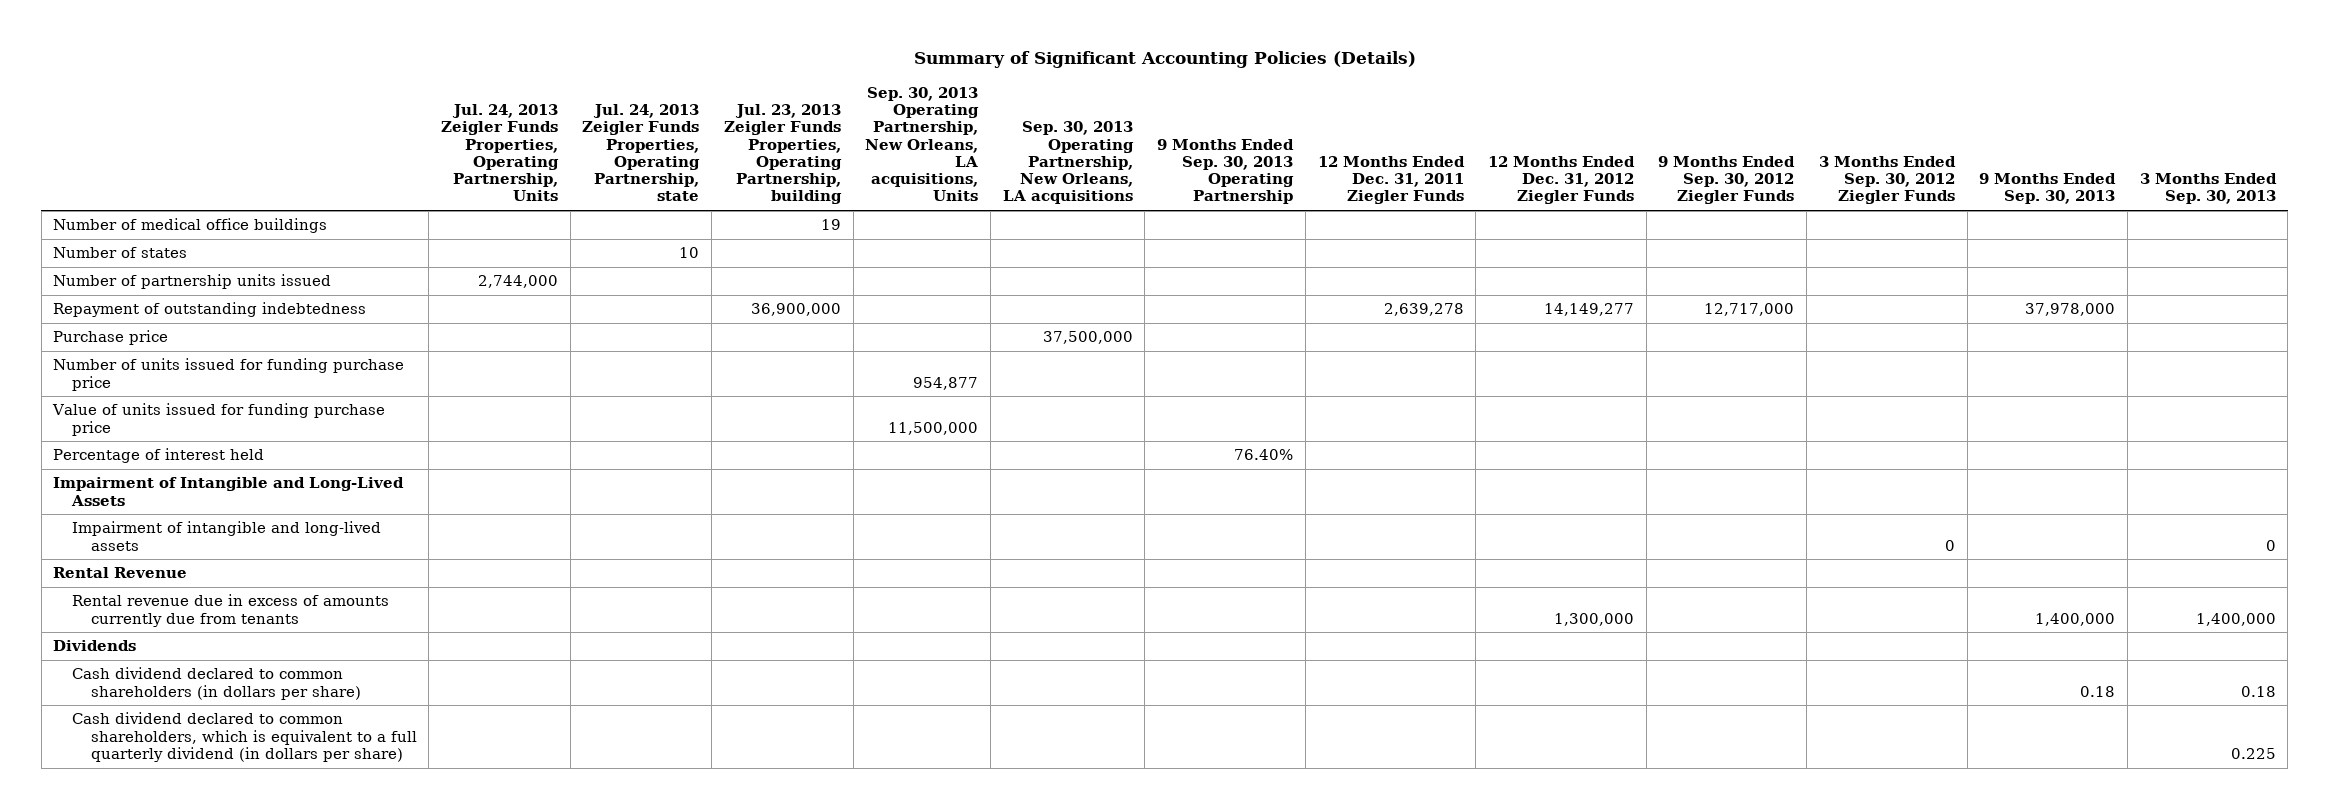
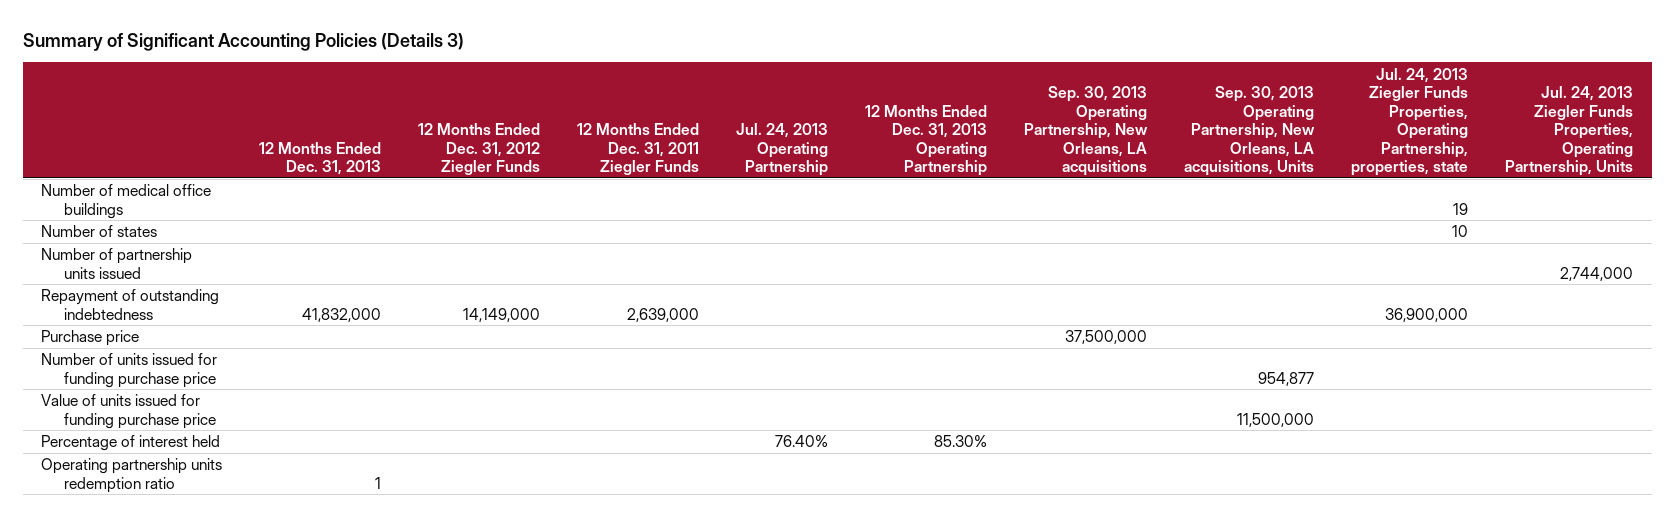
- Summary of Significant Accounting Policies (Details)
+ Summary of Significant Accounting Policies (Details 3)
- | Jul. 24, 2013 Zeigler Funds Properties, Operating Partnership, Units | Jul. 24, 2013 Zeigler Funds Properties, Operating Partnership, state | Jul. 23, 2013 Zeigler Funds Properties, Operating Partnership, building | Sep. 30, 2013 Operating Partnership, New Orleans, LA acquisitions, Units | Sep. 30, 2013 Operating Partnership, New Orleans, LA acquisitions | 9 Months Ended Sep. 30, 2013 Operating Partnership | 12 Months Ended Dec. 31, 2011 Ziegler Funds | 12 Months Ended Dec. 31, 2012 Ziegler Funds | 9 Months Ended Sep. 30, 2012 Ziegler Funds | 3 Months Ended Sep. 30, 2012 Ziegler Funds | 9 Months Ended Sep. 30, 2013 | 3 Months Ended Sep. 30, 2013
+ | 12 Months Ended Dec. 31, 2013 | 12 Months Ended Dec. 31, 2012 Ziegler Funds | 12 Months Ended Dec. 31, 2011 Ziegler Funds | Jul. 24, 2013 Operating Partnership | 12 Months Ended Dec. 31, 2013 Operating Partnership | Sep. 30, 2013 Operating Partnership, New Orleans, LA acquisitions | Sep. 30, 2013 Operating Partnership, New Orleans, LA acquisitions, Units | Jul. 24, 2013 Ziegler Funds Properties, Operating Partnership, properties, state | Jul. 24, 2013 Ziegler Funds Properties, Operating Partnership, Units
- Repayment of outstanding indebtedness | | | 36,900,000 | | | | 2,639,278 | 14,149,277 | 12,717,000 | | 37,978,000 |
+ Repayment of outstanding indebtedness | 41,832,000 | 14,149,000 | 2,639,000 | | | | | 36,900,000 |
- Impairment of Intangible and Long-Lived Assets
- Impairment of intangible and long-lived assets | | | | | | | | | | 0 | | 0
- Rental Revenue
- Rental revenue due in excess of amounts currently due from tenants | | | | | | | | 1,300,000 | | | 1,400,000 | 1,400,000
- Dividends
- Cash dividend declared to common shareholders (in dollars per share) | | | | | | | | | | | 0.18 | 0.18
- Cash dividend declared to common shareholders, which is equivalent to a full quarterly dividend (in dollars per share) | | | | | | | | | | | | 0.225
+ Operating partnership units redemption ratio | 1 | | | | | | | |

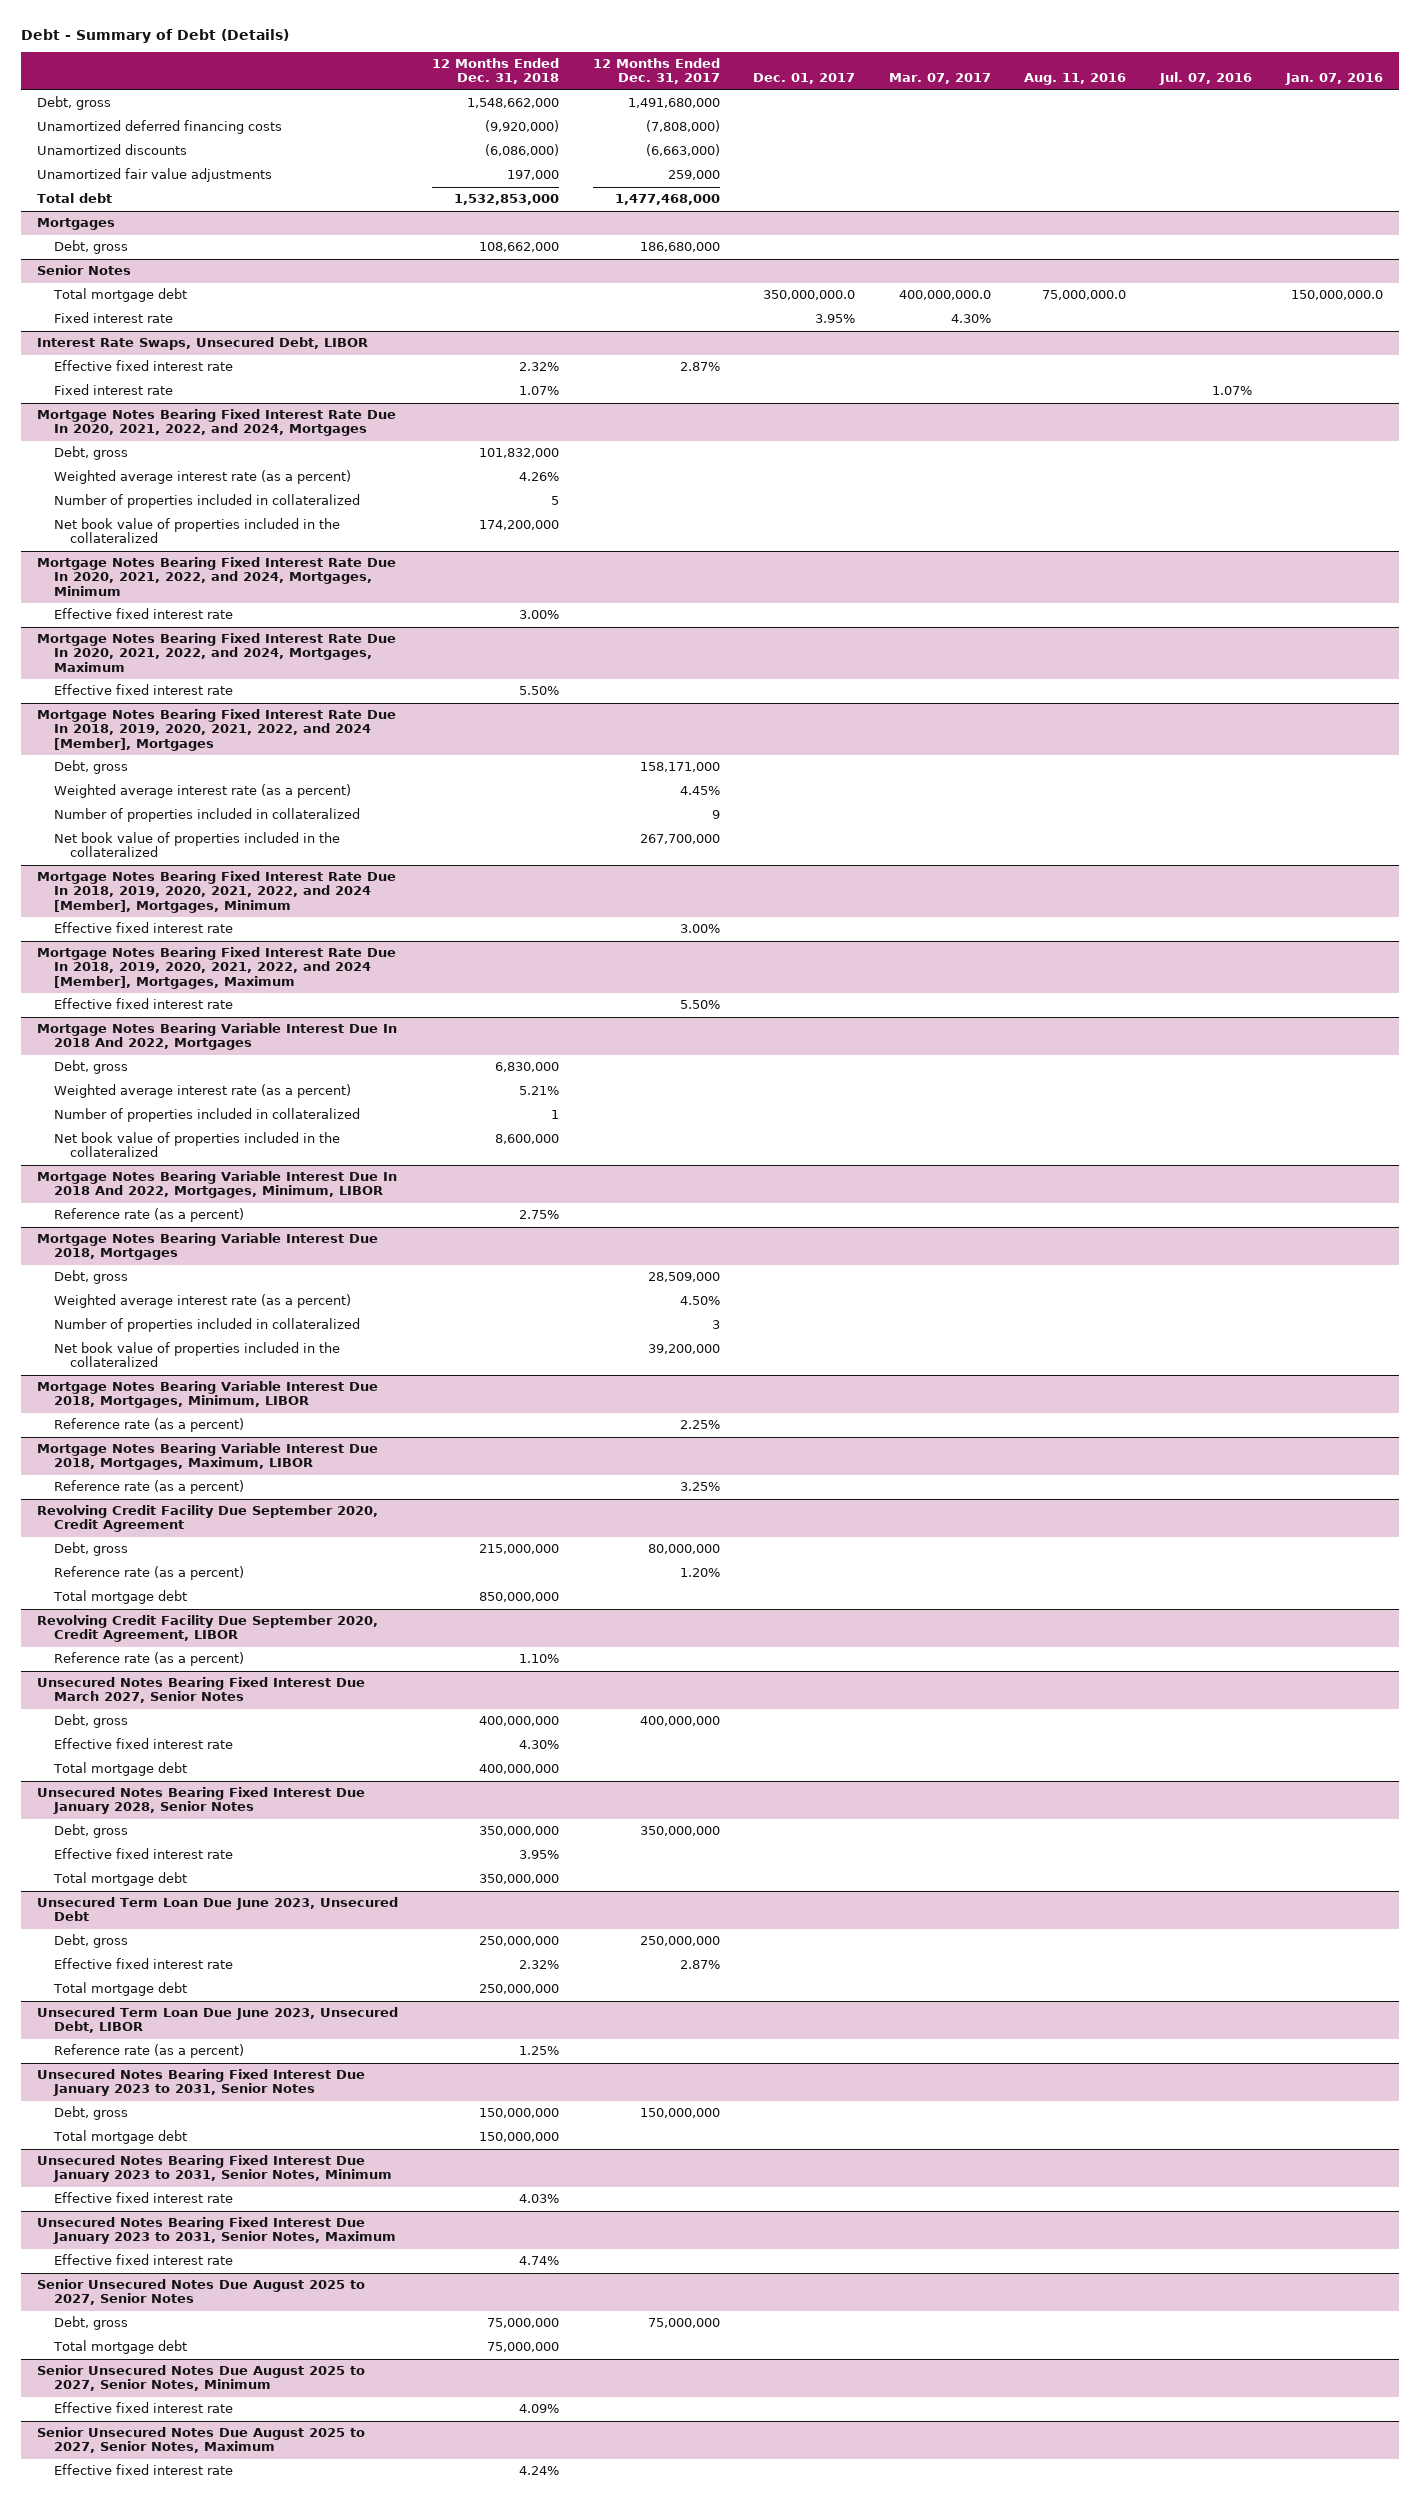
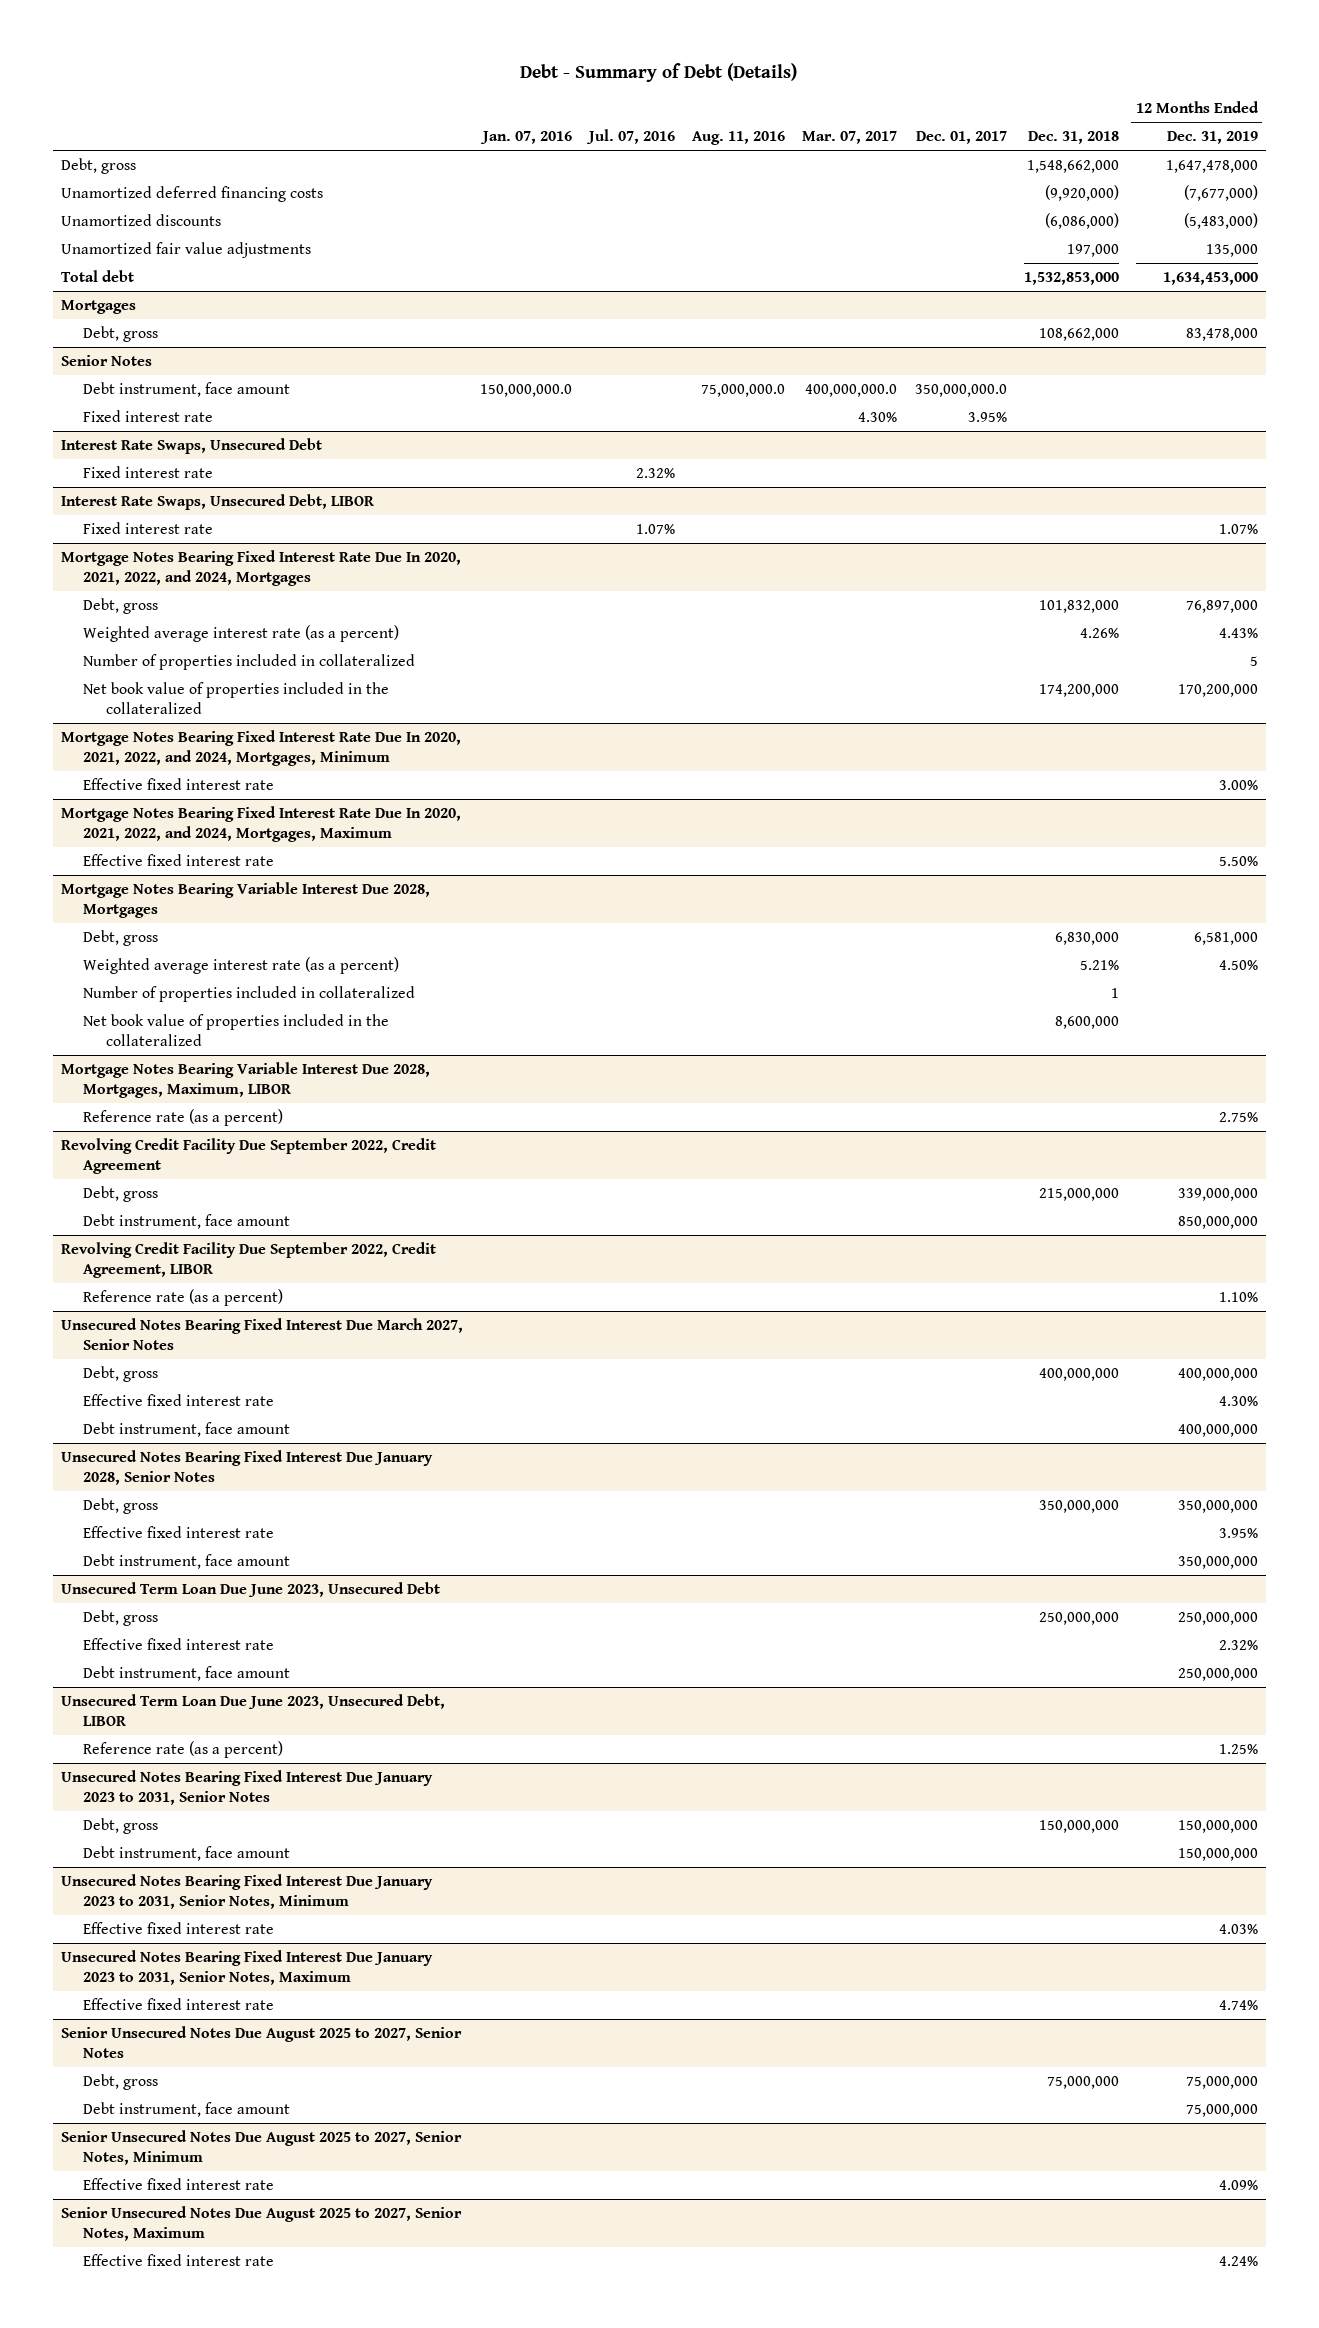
- | 12 Months Ended Dec. 31, 2018 | 12 Months Ended Dec. 31, 2017 | Dec. 01, 2017 | Mar. 07, 2017 | Aug. 11, 2016 | Jul. 07, 2016 | Jan. 07, 2016
+ | Jan. 07, 2016 | Jul. 07, 2016 | Aug. 11, 2016 | Mar. 07, 2017 | Dec. 01, 2017 | Dec. 31, 2018 | 12 Months Ended Dec. 31, 2019
@ Senior Notes
- Total mortgage debt | | | 350,000,000.0 | 400,000,000.0 | 75,000,000.0 | | 150,000,000.0
+ Debt instrument, face amount | 150,000,000.0 | | 75,000,000.0 | 400,000,000.0 | 350,000,000.0 | |
+ Interest Rate Swaps, Unsecured Debt
+ Fixed interest rate | | 2.32% | | | | |
@ Interest Rate Swaps, Unsecured Debt, LIBOR
- Effective fixed interest rate | 2.32% | 2.87% | | | | |
- Mortgage Notes Bearing Fixed Interest Rate Due In 2018, 2019, 2020, 2021, 2022, and 2024 [Member], Mortgages
- Debt, gross | | 158,171,000 | | | | |
- Weighted average interest rate (as a percent) | | 4.45% | | | | |
- Number of properties included in collateralized | | 9 | | | | |
- Net book value of properties included in the collateralized | | 267,700,000 | | | | |
- Mortgage Notes Bearing Fixed Interest Rate Due In 2018, 2019, 2020, 2021, 2022, and 2024 [Member], Mortgages, Minimum
- Effective fixed interest rate | | 3.00% | | | | |
- Mortgage Notes Bearing Fixed Interest Rate Due In 2018, 2019, 2020, 2021, 2022, and 2024 [Member], Mortgages, Maximum
- Effective fixed interest rate | | 5.50% | | | | |
- Mortgage Notes Bearing Variable Interest Due In 2018 And 2022, Mortgages
- Debt, gross | 6,830,000 | | | | | |
- Weighted average interest rate (as a percent) | 5.21% | | | | | |
- Number of properties included in collateralized | 1 | | | | | |
- Net book value of properties included in the collateralized | 8,600,000 | | | | | |
- Mortgage Notes Bearing Variable Interest Due In 2018 And 2022, Mortgages, Minimum, LIBOR
- Reference rate (as a percent) | 2.75% | | | | | |
- Mortgage Notes Bearing Variable Interest Due 2018, Mortgages
+ Mortgage Notes Bearing Variable Interest Due 2028, Mortgages
- Mortgage Notes Bearing Variable Interest Due 2018, Mortgages, Minimum, LIBOR
- Reference rate (as a percent) | | 2.25% | | | | |
- Mortgage Notes Bearing Variable Interest Due 2018, Mortgages, Maximum, LIBOR
+ Mortgage Notes Bearing Variable Interest Due 2028, Mortgages, Maximum, LIBOR
- Revolving Credit Facility Due September 2020, Credit Agreement
+ Revolving Credit Facility Due September 2022, Credit Agreement
- Reference rate (as a percent) | | 1.20% | | | | |
- Total mortgage debt | 850,000,000 | | | | | |
- Revolving Credit Facility Due September 2020, Credit Agreement, LIBOR
+ Debt instrument, face amount | | | | | | | 850,000,000
+ Revolving Credit Facility Due September 2022, Credit Agreement, LIBOR
@ Unsecured Notes Bearing Fixed Interest Due March 2027, Senior Notes
- Total mortgage debt | 400,000,000 | | | | | |
+ Debt instrument, face amount | | | | | | | 400,000,000
@ Unsecured Notes Bearing Fixed Interest Due January 2028, Senior Notes
- Total mortgage debt | 350,000,000 | | | | | |
+ Debt instrument, face amount | | | | | | | 350,000,000
@ Unsecured Term Loan Due June 2023, Unsecured Debt
- Total mortgage debt | 250,000,000 | | | | | |
+ Debt instrument, face amount | | | | | | | 250,000,000
@ Unsecured Notes Bearing Fixed Interest Due January 2023 to 2031, Senior Notes
- Total mortgage debt | 150,000,000 | | | | | |
+ Debt instrument, face amount | | | | | | | 150,000,000
@ Senior Unsecured Notes Due August 2025 to 2027, Senior Notes
- Total mortgage debt | 75,000,000 | | | | | |
+ Debt instrument, face amount | | | | | | | 75,000,000

